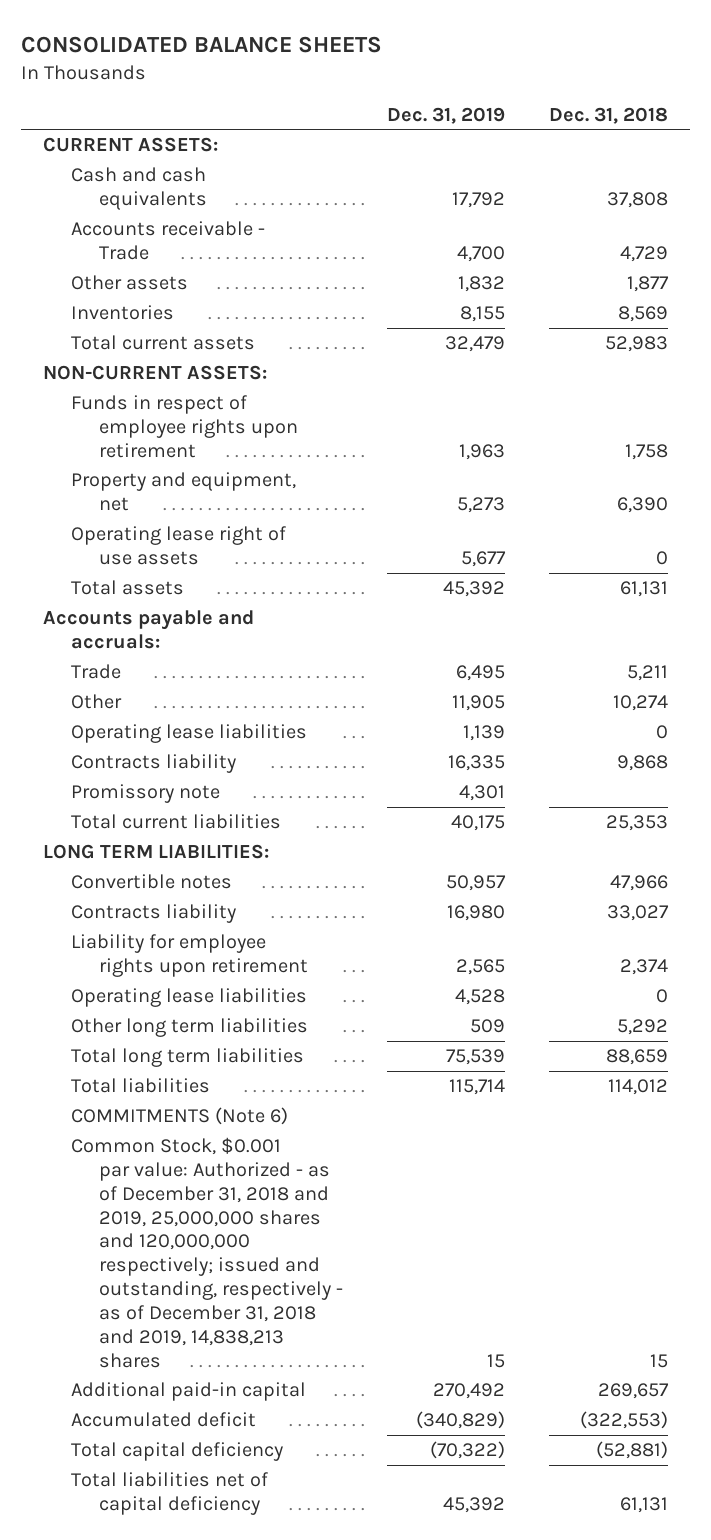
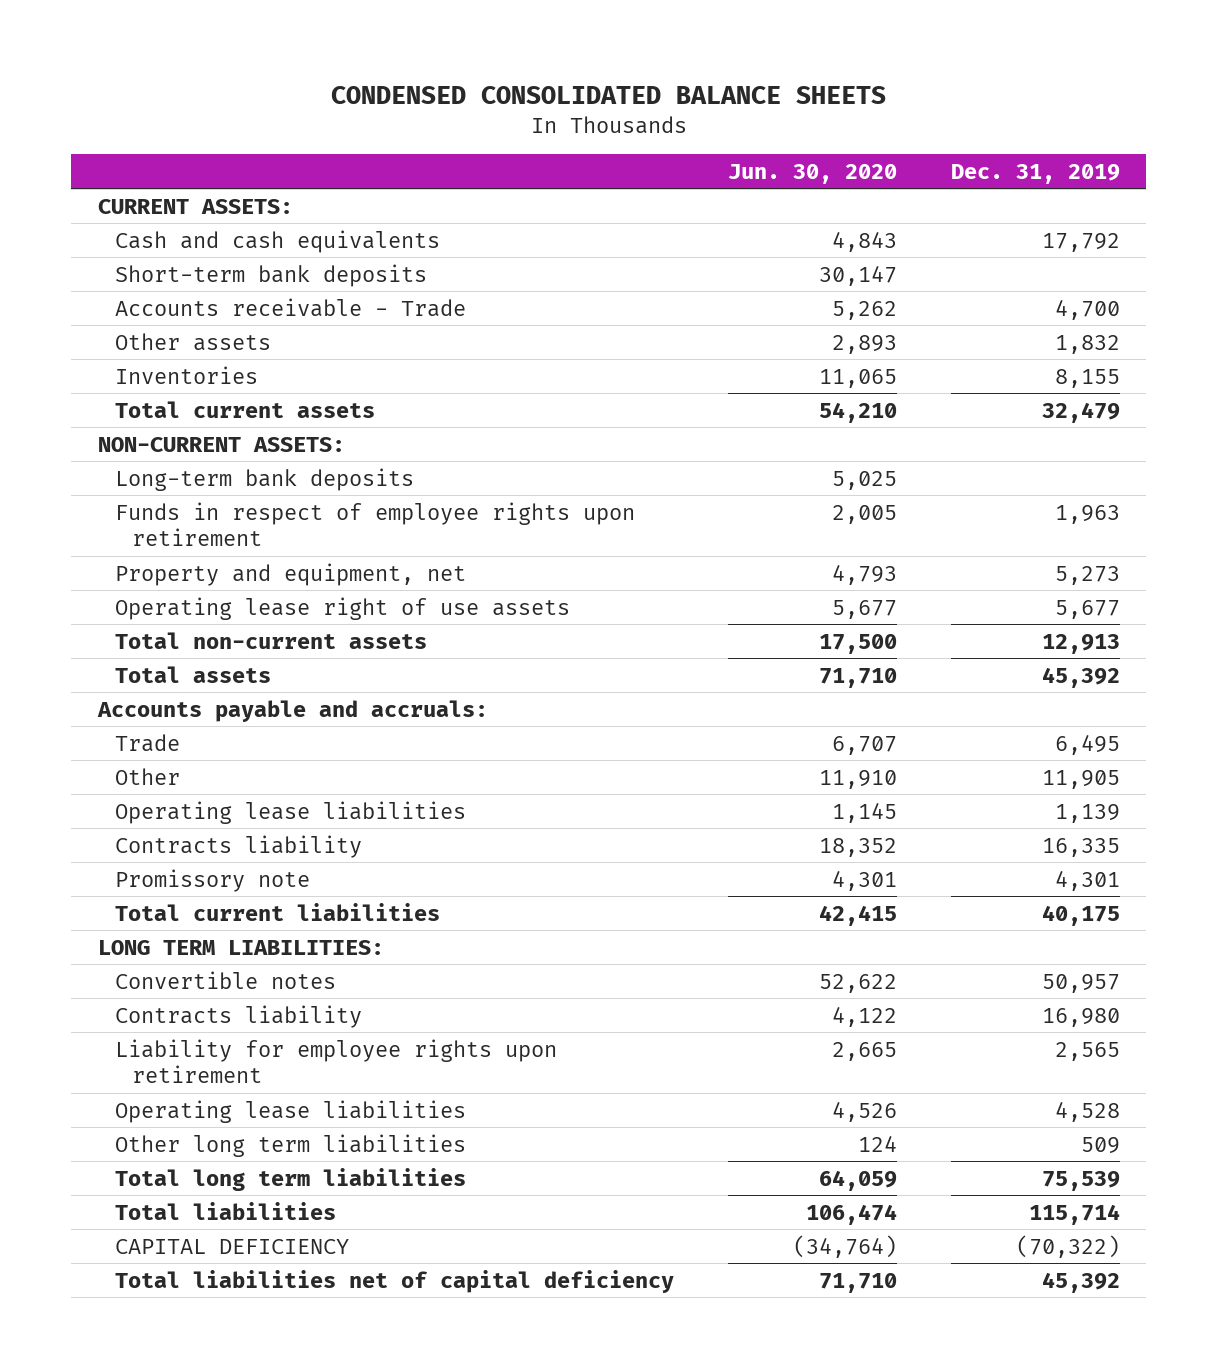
- CONSOLIDATED BALANCE SHEETS
+ CONDENSED CONSOLIDATED BALANCE SHEETS
- | Dec. 31, 2019 | Dec. 31, 2018
+ | Jun. 30, 2020 | Dec. 31, 2019
+ Short-term bank deposits | 30,147 |
+ Long-term bank deposits | 5,025 |
+ Total non-current assets | 17,500 | 12,913
- COMMITMENTS (Note 6)
- Common Stock, $0.001 par value: Authorized - as of December 31, 2018 and 2019, 25,000,000 shares and 120,000,000 respectively; issued and outstanding, respectively - as of December 31, 2018 and 2019, 14,838,213 shares | 15 | 15
- Additional paid-in capital | 270,492 | 269,657
- Accumulated deficit | (340,829) | (322,553)
- Total capital deficiency | (70,322) | (52,881)
+ CAPITAL DEFICIENCY | (34,764) | (70,322)

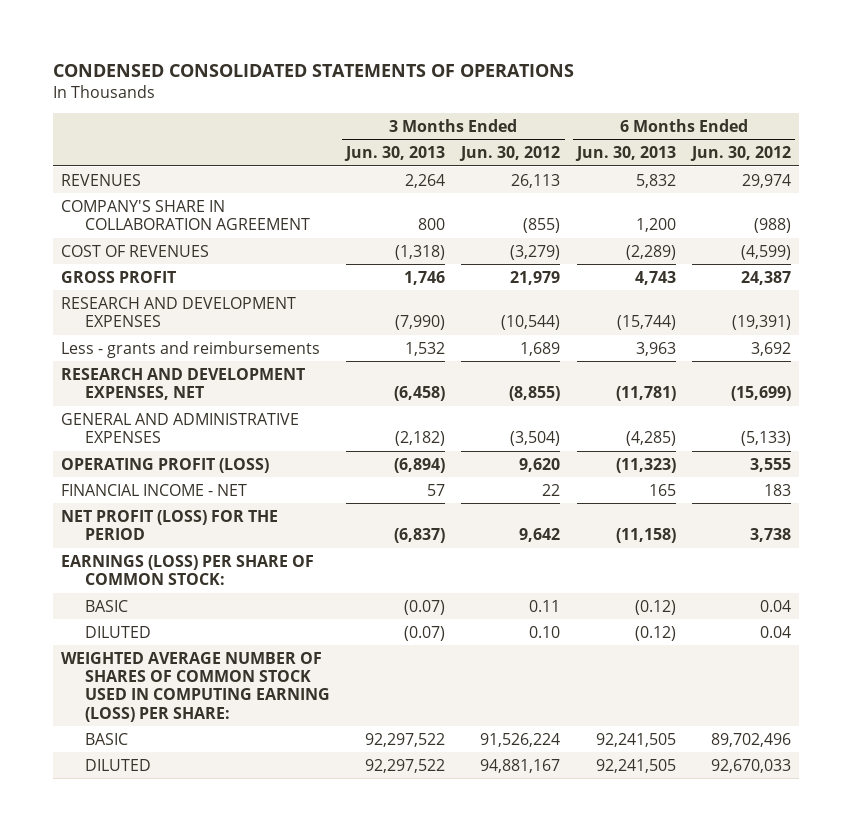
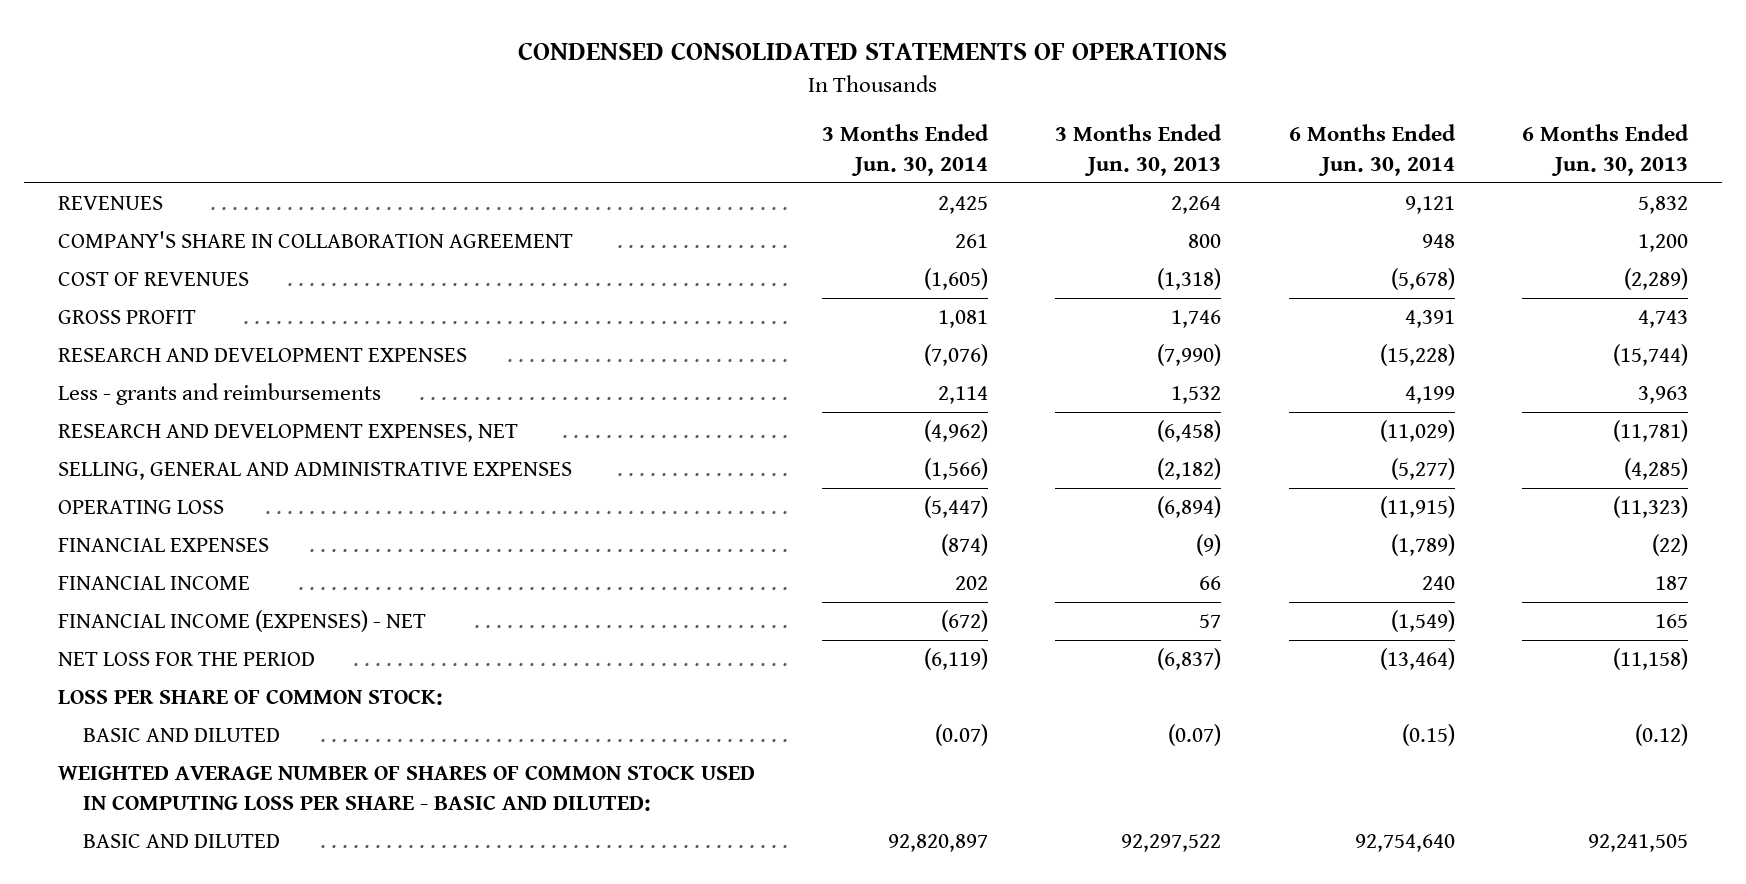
- | 3 Months Ended Jun. 30, 2013 | 3 Months Ended Jun. 30, 2012 | 6 Months Ended Jun. 30, 2013 | 6 Months Ended Jun. 30, 2012
+ | 3 Months Ended Jun. 30, 2014 | 3 Months Ended Jun. 30, 2013 | 6 Months Ended Jun. 30, 2014 | 6 Months Ended Jun. 30, 2013
- GENERAL AND ADMINISTRATIVE EXPENSES | (2,182) | (3,504) | (4,285) | (5,133)
- OPERATING PROFIT (LOSS) | (6,894) | 9,620 | (11,323) | 3,555
- FINANCIAL INCOME - NET | 57 | 22 | 165 | 183
- NET PROFIT (LOSS) FOR THE PERIOD | (6,837) | 9,642 | (11,158) | 3,738
- EARNINGS (LOSS) PER SHARE OF COMMON STOCK:
- BASIC | (0.07) | 0.11 | (0.12) | 0.04
- DILUTED | (0.07) | 0.10 | (0.12) | 0.04
- WEIGHTED AVERAGE NUMBER OF SHARES OF COMMON STOCK USED IN COMPUTING EARNING (LOSS) PER SHARE:
- BASIC | 92,297,522 | 91,526,224 | 92,241,505 | 89,702,496
- DILUTED | 92,297,522 | 94,881,167 | 92,241,505 | 92,670,033
+ SELLING, GENERAL AND ADMINISTRATIVE EXPENSES | (1,566) | (2,182) | (5,277) | (4,285)
+ OPERATING LOSS | (5,447) | (6,894) | (11,915) | (11,323)
+ FINANCIAL EXPENSES | (874) | (9) | (1,789) | (22)
+ FINANCIAL INCOME | 202 | 66 | 240 | 187
+ FINANCIAL INCOME (EXPENSES) - NET | (672) | 57 | (1,549) | 165
+ NET LOSS FOR THE PERIOD | (6,119) | (6,837) | (13,464) | (11,158)
+ LOSS PER SHARE OF COMMON STOCK:
+ BASIC AND DILUTED | (0.07) | (0.07) | (0.15) | (0.12)
+ WEIGHTED AVERAGE NUMBER OF SHARES OF COMMON STOCK USED IN COMPUTING LOSS PER SHARE - BASIC AND DILUTED:
+ BASIC AND DILUTED | 92,820,897 | 92,297,522 | 92,754,640 | 92,241,505

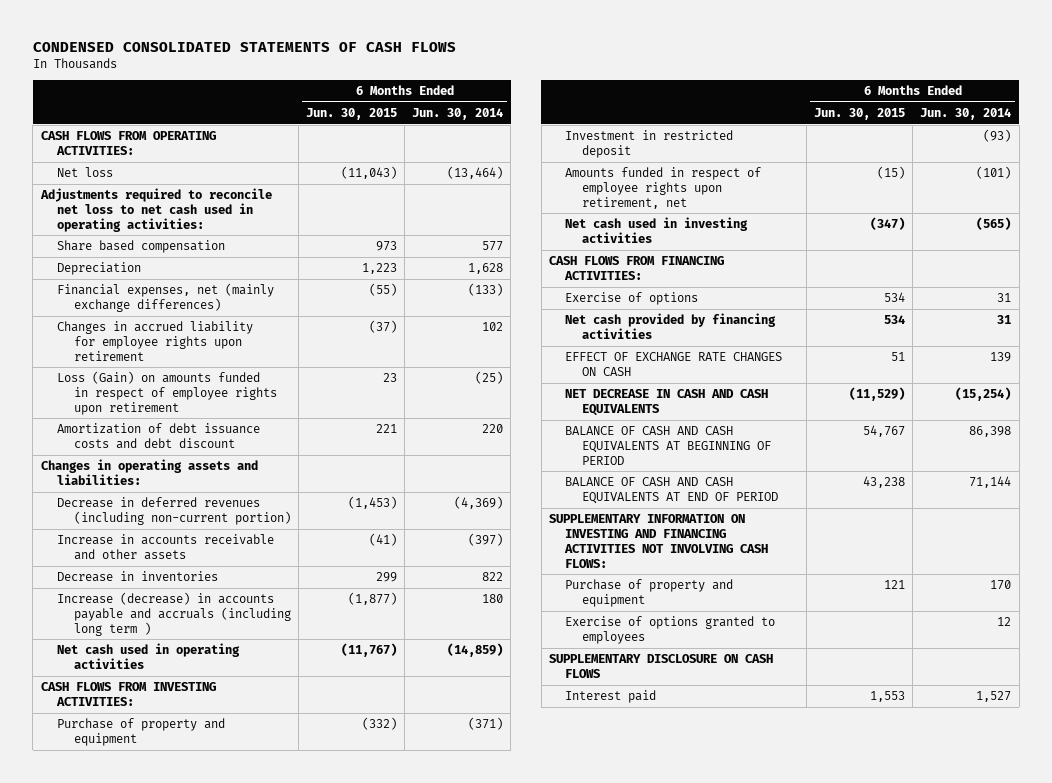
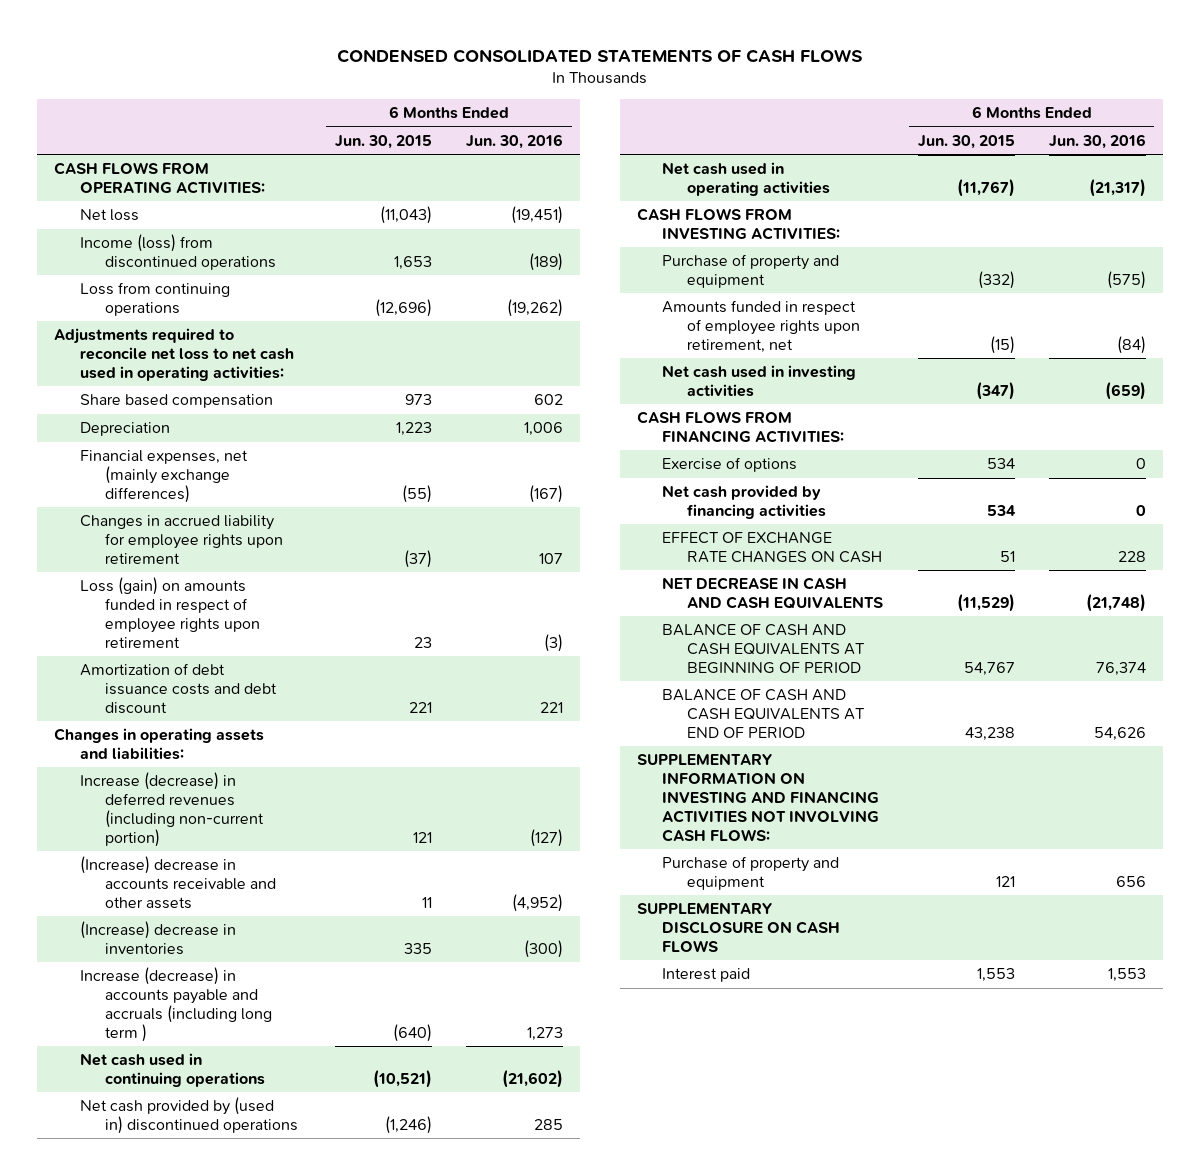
- | 6 Months Ended Jun. 30, 2015 | 6 Months Ended Jun. 30, 2014
+ | 6 Months Ended Jun. 30, 2015 | 6 Months Ended Jun. 30, 2016
+ Income (loss) from discontinued operations | 1,653 | (189)
+ Loss from continuing operations | (12,696) | (19,262)
- Loss (Gain) on amounts funded in respect of employee rights upon retirement | 23 | (25)
+ Loss (gain) on amounts funded in respect of employee rights upon retirement | 23 | (3)
- Decrease in deferred revenues (including non-current portion) | (1,453) | (4,369)
- Increase in accounts receivable and other assets | (41) | (397)
- Decrease in inventories | 299 | 822
- Increase (decrease) in accounts payable and accruals (including long term ) | (1,877) | 180
+ Increase (decrease) in deferred revenues (including non-current portion) | 121 | (127)
+ (Increase) decrease in accounts receivable and other assets | 11 | (4,952)
+ (Increase) decrease in inventories | 335 | (300)
+ Increase (decrease) in accounts payable and accruals (including long term ) | (640) | 1,273
+ Net cash used in continuing operations | (10,521) | (21,602)
+ Net cash provided by (used in) discontinued operations | (1,246) | 285
- Investment in restricted deposit | | (93)
- Exercise of options granted to employees | | 12

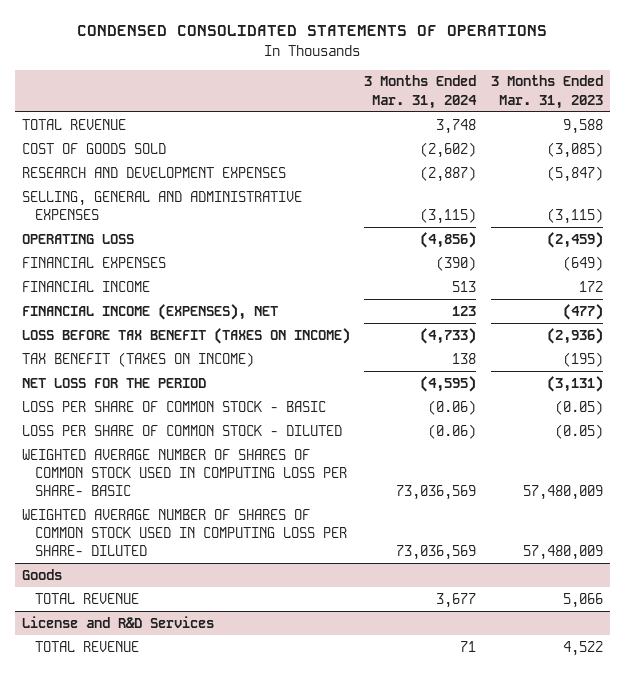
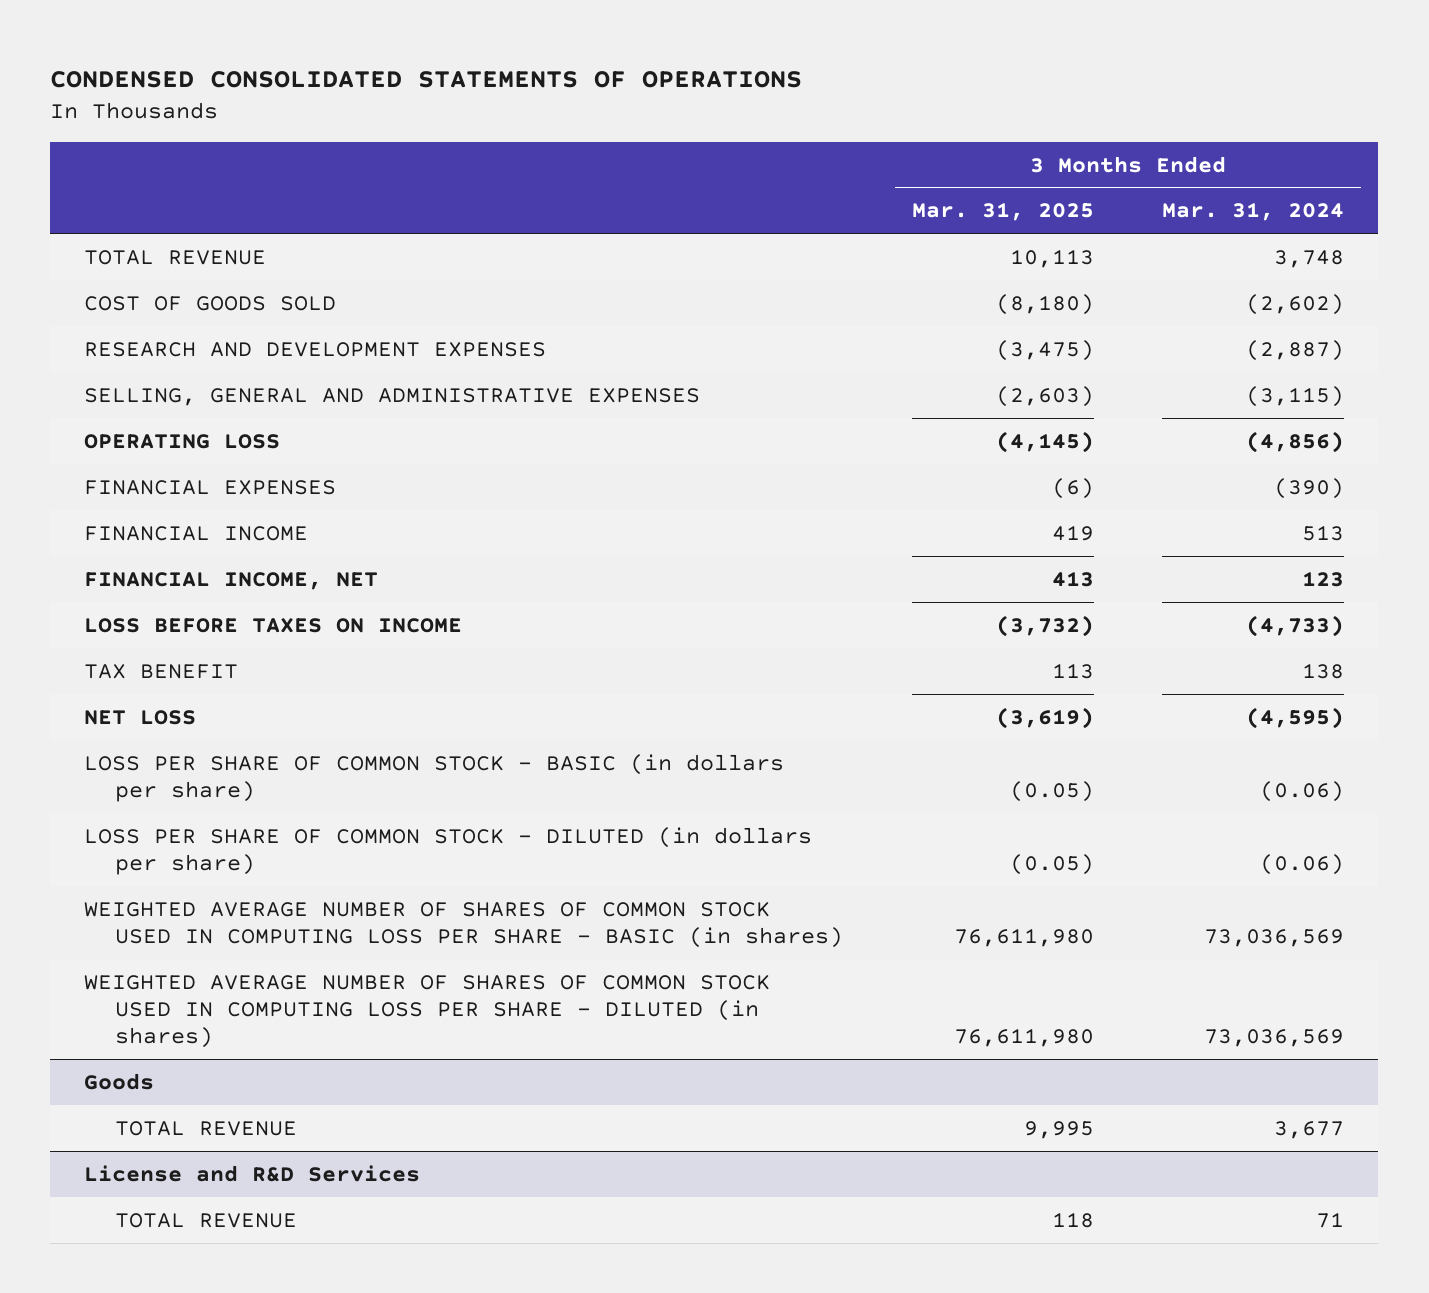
- | 3 Months Ended Mar. 31, 2024 | 3 Months Ended Mar. 31, 2023
+ | 3 Months Ended Mar. 31, 2025 | 3 Months Ended Mar. 31, 2024
- FINANCIAL INCOME (EXPENSES), NET | 123 | (477)
- LOSS BEFORE TAX BENEFIT (TAXES ON INCOME) | (4,733) | (2,936)
- TAX BENEFIT (TAXES ON INCOME) | 138 | (195)
- NET LOSS FOR THE PERIOD | (4,595) | (3,131)
- LOSS PER SHARE OF COMMON STOCK - BASIC | (0.06) | (0.05)
- LOSS PER SHARE OF COMMON STOCK - DILUTED | (0.06) | (0.05)
- WEIGHTED AVERAGE NUMBER OF SHARES OF COMMON STOCK USED IN COMPUTING LOSS PER SHARE- BASIC | 73,036,569 | 57,480,009
- WEIGHTED AVERAGE NUMBER OF SHARES OF COMMON STOCK USED IN COMPUTING LOSS PER SHARE- DILUTED | 73,036,569 | 57,480,009
+ FINANCIAL INCOME, NET | 413 | 123
+ LOSS BEFORE TAXES ON INCOME | (3,732) | (4,733)
+ TAX BENEFIT | 113 | 138
+ NET LOSS | (3,619) | (4,595)
+ LOSS PER SHARE OF COMMON STOCK - BASIC (in dollars per share) | (0.05) | (0.06)
+ LOSS PER SHARE OF COMMON STOCK - DILUTED (in dollars per share) | (0.05) | (0.06)
+ WEIGHTED AVERAGE NUMBER OF SHARES OF COMMON STOCK USED IN COMPUTING LOSS PER SHARE - BASIC (in shares) | 76,611,980 | 73,036,569
+ WEIGHTED AVERAGE NUMBER OF SHARES OF COMMON STOCK USED IN COMPUTING LOSS PER SHARE - DILUTED (in shares) | 76,611,980 | 73,036,569

